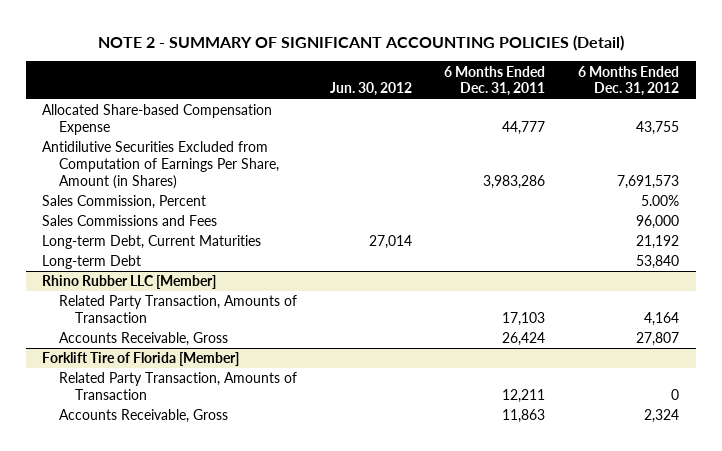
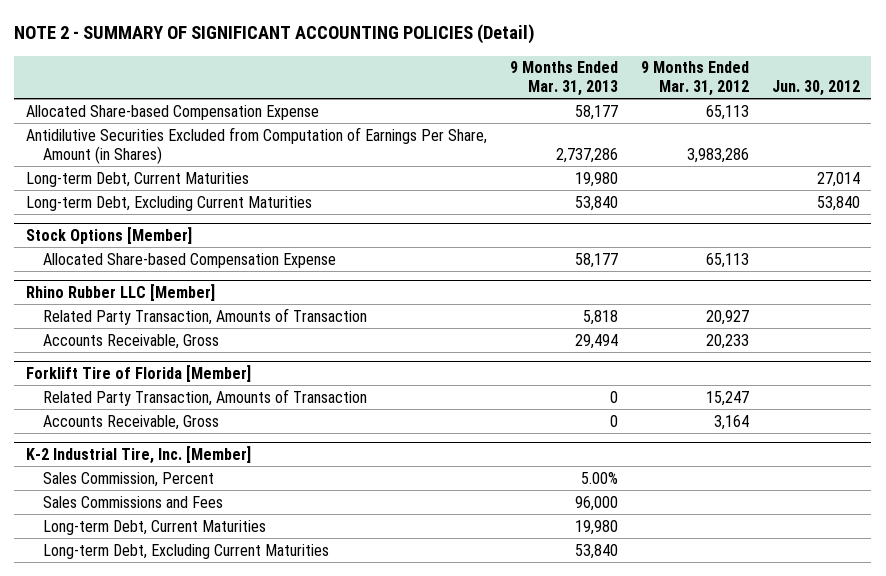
- | Jun. 30, 2012 | 6 Months Ended Dec. 31, 2011 | 6 Months Ended Dec. 31, 2012
+ | 9 Months Ended Mar. 31, 2013 | 9 Months Ended Mar. 31, 2012 | Jun. 30, 2012
- Sales Commission, Percent | | | 5.00%
- Sales Commissions and Fees | | | 96,000
- Long-term Debt | | | 53,840
+ Long-term Debt, Excluding Current Maturities | 53,840 | | 53,840
+ Stock Options [Member]
+ Allocated Share-based Compensation Expense | 58,177 | 65,113 |
+ K-2 Industrial Tire, Inc. [Member]
+ Sales Commission, Percent | 5.00% | |
+ Sales Commissions and Fees | 96,000 | |
+ Long-term Debt, Current Maturities | 19,980 | |
+ Long-term Debt, Excluding Current Maturities | 53,840 | |

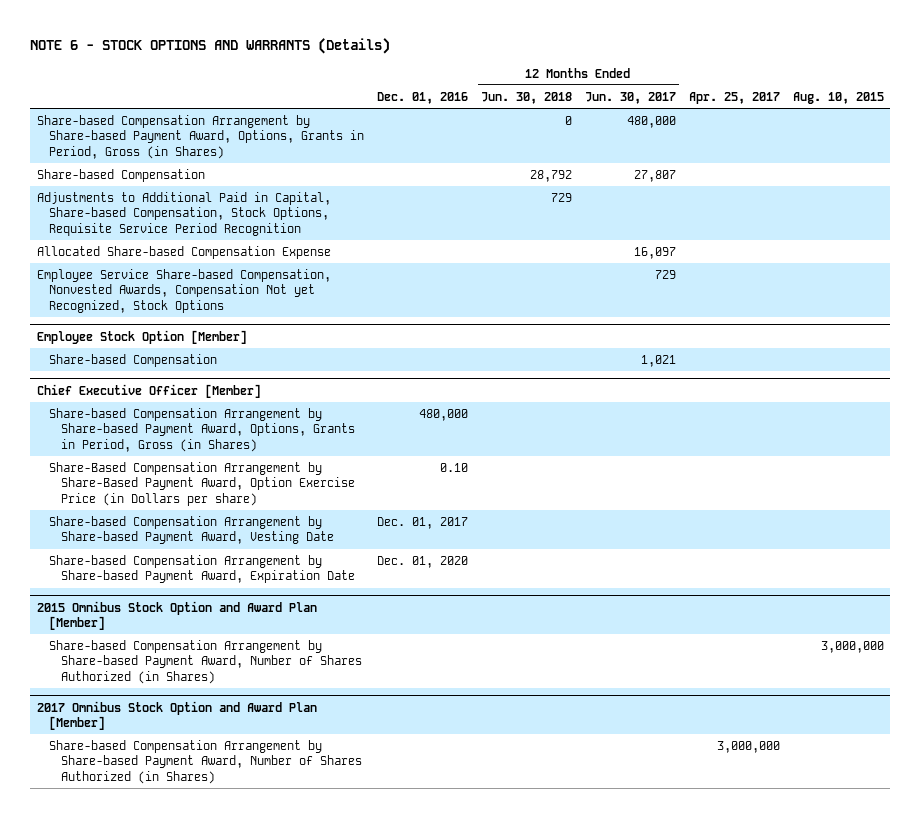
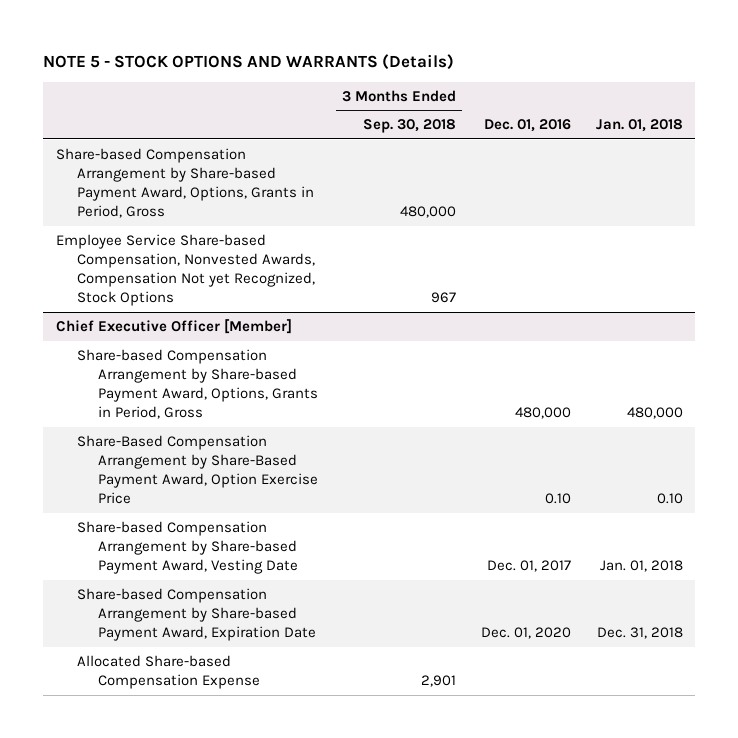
- NOTE 6 - STOCK OPTIONS AND WARRANTS (Details)
+ NOTE 5 - STOCK OPTIONS AND WARRANTS (Details)
- | Dec. 01, 2016 | 12 Months Ended Jun. 30, 2018 | 12 Months Ended Jun. 30, 2017 | Apr. 25, 2017 | Aug. 10, 2015
+ | 3 Months Ended Sep. 30, 2018 | Dec. 01, 2016 | Jan. 01, 2018
- Share-based Compensation Arrangement by Share-based Payment Award, Options, Grants in Period, Gross (in Shares) | | 0 | 480,000 | |
- Share-based Compensation | | 28,792 | 27,807 | |
- Adjustments to Additional Paid in Capital, Share-based Compensation, Stock Options, Requisite Service Period Recognition | | 729 | | |
- Allocated Share-based Compensation Expense | | | 16,097 | |
+ Share-based Compensation Arrangement by Share-based Payment Award, Options, Grants in Period, Gross | 480,000 | |
- Employee Stock Option [Member]
- Share-based Compensation | | | 1,021 | |
@ Chief Executive Officer [Member]
- Share-based Compensation Arrangement by Share-based Payment Award, Options, Grants in Period, Gross (in Shares) | 480,000 | | | |
- Share-Based Compensation Arrangement by Share-Based Payment Award, Option Exercise Price (in Dollars per share) | 0.10 | | | |
+ Share-based Compensation Arrangement by Share-based Payment Award, Options, Grants in Period, Gross | | 480,000 | 480,000
+ Share-Based Compensation Arrangement by Share-Based Payment Award, Option Exercise Price | | 0.10 | 0.10
- 2015 Omnibus Stock Option and Award Plan [Member]
- Share-based Compensation Arrangement by Share-based Payment Award, Number of Shares Authorized (in Shares) | | | | | 3,000,000
- 2017 Omnibus Stock Option and Award Plan [Member]
- Share-based Compensation Arrangement by Share-based Payment Award, Number of Shares Authorized (in Shares) | | | | 3,000,000 |
@ Chief Executive Officer [Member]
+ Allocated Share-based Compensation Expense | 2,901 | |

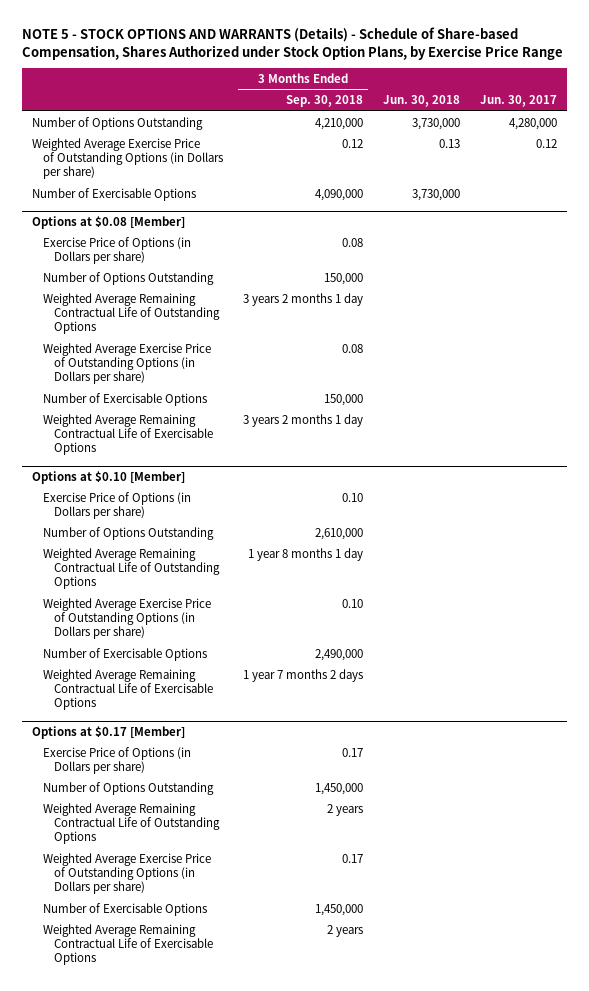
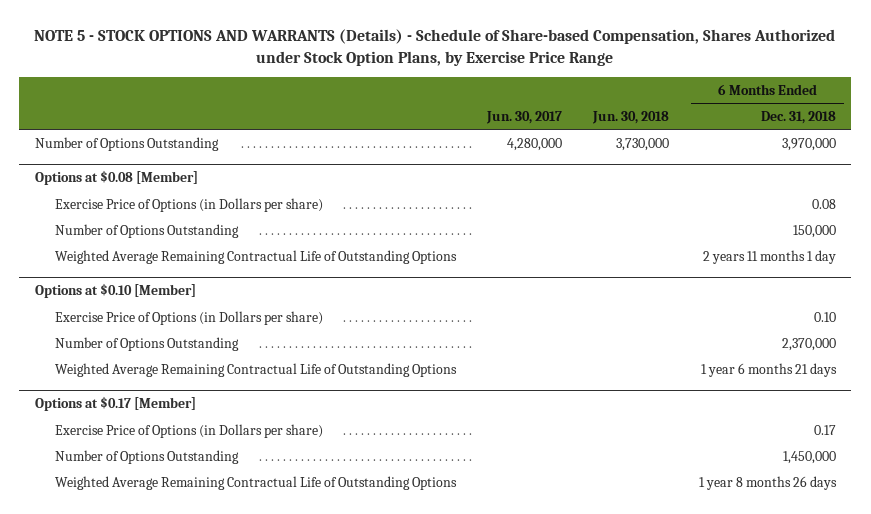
- | 3 Months Ended Sep. 30, 2018 | Jun. 30, 2018 | Jun. 30, 2017
+ | Jun. 30, 2017 | Jun. 30, 2018 | 6 Months Ended Dec. 31, 2018
- Weighted Average Exercise Price of Outstanding Options (in Dollars per share) | 0.12 | 0.13 | 0.12
- Number of Exercisable Options | 4,090,000 | 3,730,000 |
@ Options at $0.08 [Member]
- Weighted Average Exercise Price of Outstanding Options (in Dollars per share) | 0.08 | |
- Number of Exercisable Options | 150,000 | |
- Weighted Average Remaining Contractual Life of Exercisable Options | 3 years 2 months 1 day | |
@ Options at $0.10 [Member]
- Weighted Average Exercise Price of Outstanding Options (in Dollars per share) | 0.10 | |
- Number of Exercisable Options | 2,490,000 | |
- Weighted Average Remaining Contractual Life of Exercisable Options | 1 year 7 months 2 days | |
@ Options at $0.17 [Member]
- Weighted Average Exercise Price of Outstanding Options (in Dollars per share) | 0.17 | |
- Number of Exercisable Options | 1,450,000 | |
- Weighted Average Remaining Contractual Life of Exercisable Options | 2 years | |

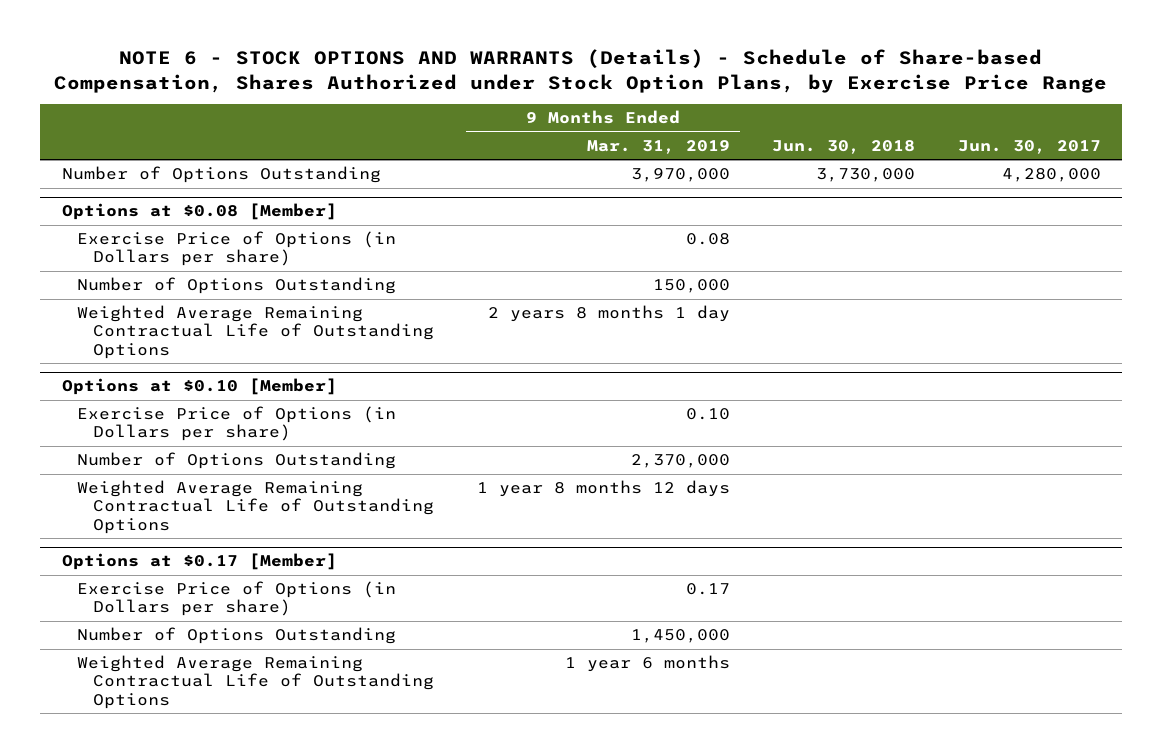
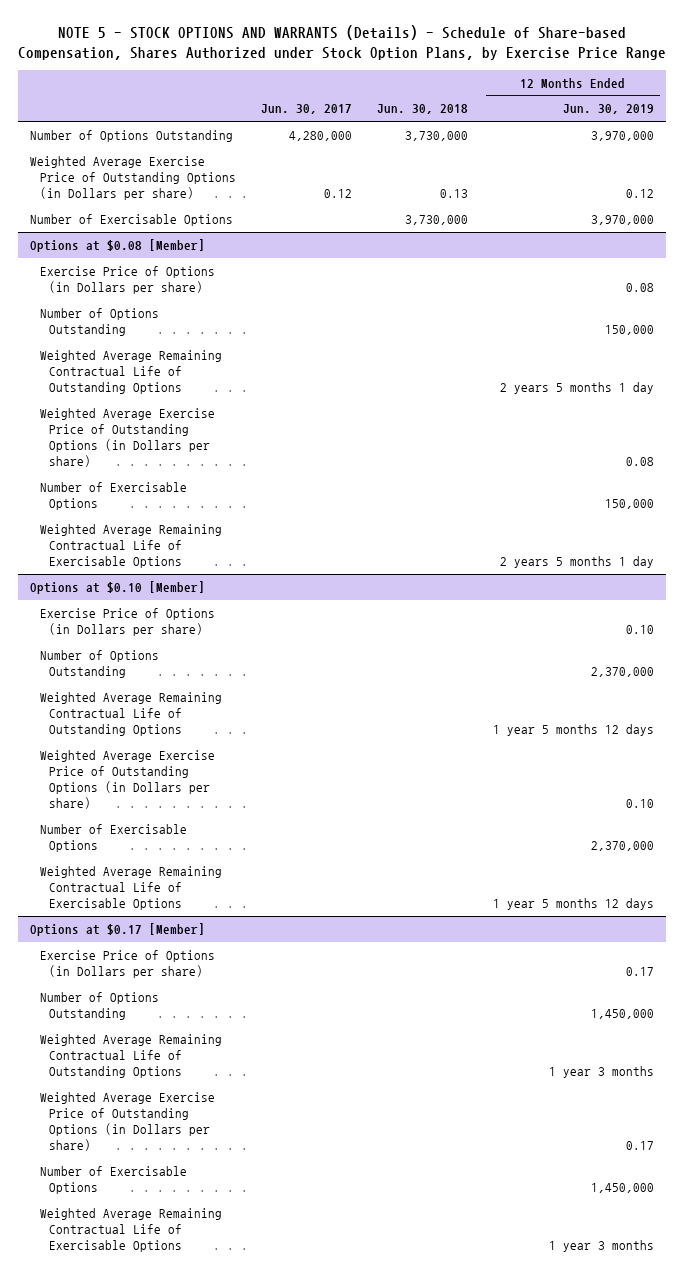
- NOTE 6 - STOCK OPTIONS AND WARRANTS (Details) - Schedule of Share-based Compensation, Shares Authorized under Stock Option Plans, by Exercise Price Range
+ NOTE 5 - STOCK OPTIONS AND WARRANTS (Details) - Schedule of Share-based Compensation, Shares Authorized under Stock Option Plans, by Exercise Price Range
- | 9 Months Ended Mar. 31, 2019 | Jun. 30, 2018 | Jun. 30, 2017
+ | Jun. 30, 2017 | Jun. 30, 2018 | 12 Months Ended Jun. 30, 2019
+ Weighted Average Exercise Price of Outstanding Options (in Dollars per share) | 0.12 | 0.13 | 0.12
+ Number of Exercisable Options | | 3,730,000 | 3,970,000
@ Options at $0.08 [Member]
+ Weighted Average Exercise Price of Outstanding Options (in Dollars per share) | | | 0.08
+ Number of Exercisable Options | | | 150,000
+ Weighted Average Remaining Contractual Life of Exercisable Options | | | 2 years 5 months 1 day
@ Options at $0.10 [Member]
+ Weighted Average Exercise Price of Outstanding Options (in Dollars per share) | | | 0.10
+ Number of Exercisable Options | | | 2,370,000
+ Weighted Average Remaining Contractual Life of Exercisable Options | | | 1 year 5 months 12 days
@ Options at $0.17 [Member]
+ Weighted Average Exercise Price of Outstanding Options (in Dollars per share) | | | 0.17
+ Number of Exercisable Options | | | 1,450,000
+ Weighted Average Remaining Contractual Life of Exercisable Options | | | 1 year 3 months

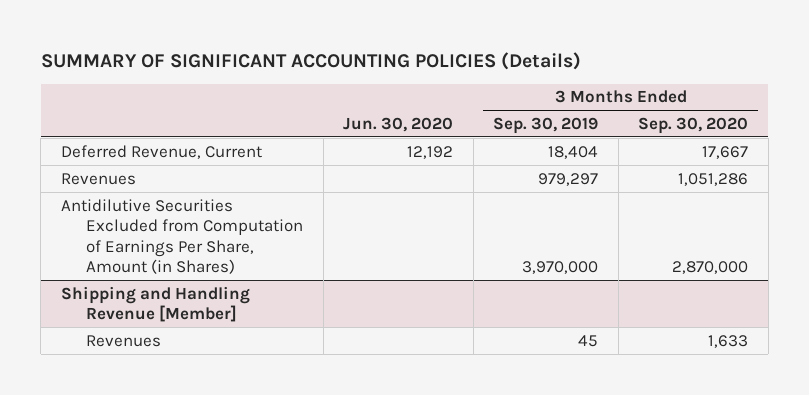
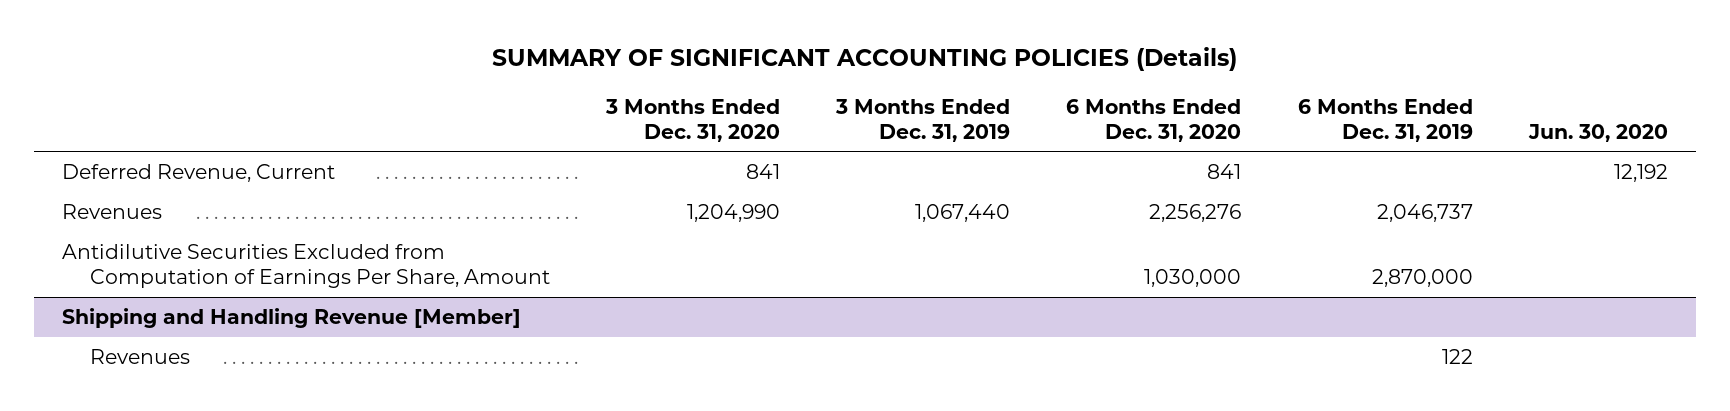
- | Jun. 30, 2020 | 3 Months Ended Sep. 30, 2019 | 3 Months Ended Sep. 30, 2020
+ | 3 Months Ended Dec. 31, 2020 | 3 Months Ended Dec. 31, 2019 | 6 Months Ended Dec. 31, 2020 | 6 Months Ended Dec. 31, 2019 | Jun. 30, 2020
- Antidilutive Securities Excluded from Computation of Earnings Per Share, Amount (in Shares) | | 3,970,000 | 2,870,000
+ Antidilutive Securities Excluded from Computation of Earnings Per Share, Amount | | | 1,030,000 | 2,870,000 |

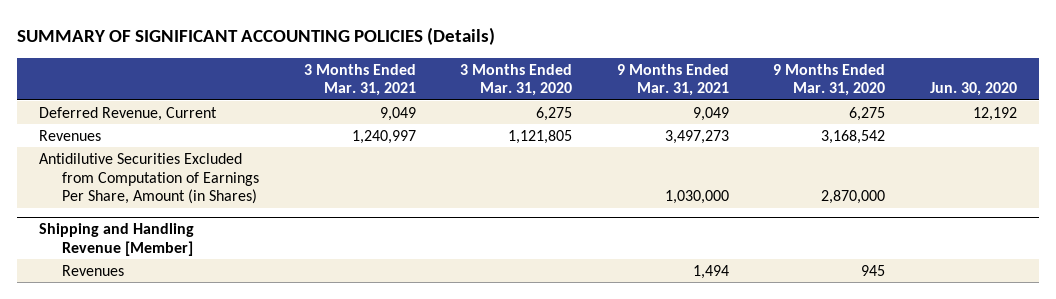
- | 3 Months Ended Dec. 31, 2020 | 3 Months Ended Dec. 31, 2019 | 6 Months Ended Dec. 31, 2020 | 6 Months Ended Dec. 31, 2019 | Jun. 30, 2020
+ | 3 Months Ended Mar. 31, 2021 | 3 Months Ended Mar. 31, 2020 | 9 Months Ended Mar. 31, 2021 | 9 Months Ended Mar. 31, 2020 | Jun. 30, 2020
- Antidilutive Securities Excluded from Computation of Earnings Per Share, Amount | | | 1,030,000 | 2,870,000 |
+ Antidilutive Securities Excluded from Computation of Earnings Per Share, Amount (in Shares) | | | 1,030,000 | 2,870,000 |

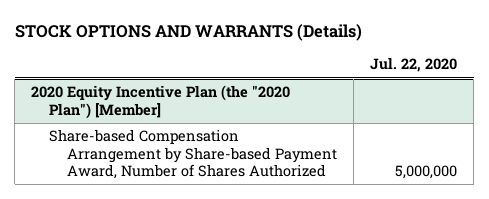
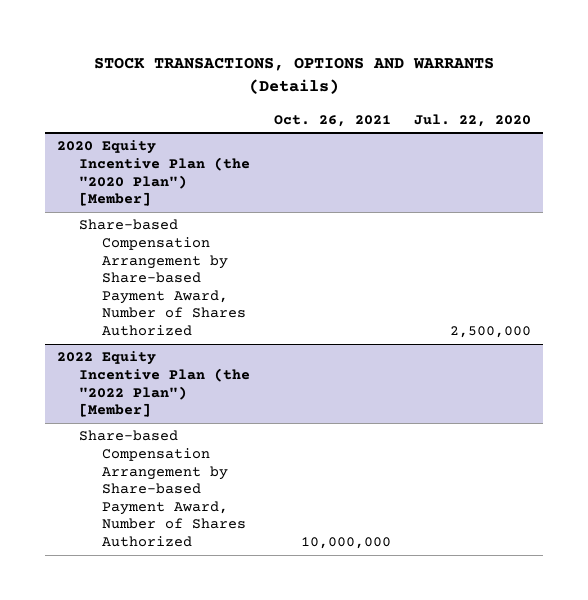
- STOCK OPTIONS AND WARRANTS (Details)
+ STOCK TRANSACTIONS, OPTIONS AND WARRANTS (Details)
- | Jul. 22, 2020
+ | Oct. 26, 2021 | Jul. 22, 2020
@ 2020 Equity Incentive Plan (the "2020 Plan") [Member]
- Share-based Compensation Arrangement by Share-based Payment Award, Number of Shares Authorized | 5,000,000
+ Share-based Compensation Arrangement by Share-based Payment Award, Number of Shares Authorized | | 2,500,000
+ 2022 Equity Incentive Plan (the "2022 Plan") [Member]
+ Share-based Compensation Arrangement by Share-based Payment Award, Number of Shares Authorized | 10,000,000 |

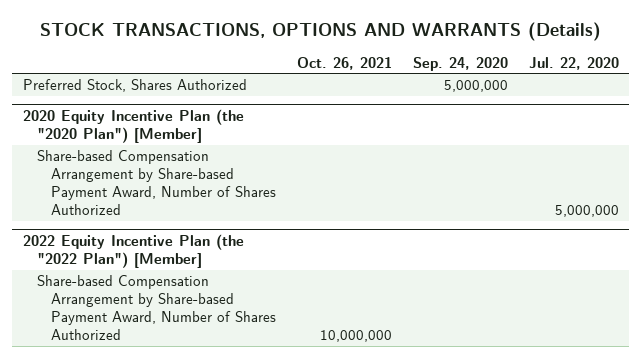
- | Oct. 26, 2021 | Jul. 22, 2020
+ | Oct. 26, 2021 | Sep. 24, 2020 | Jul. 22, 2020
+ Preferred Stock, Shares Authorized | | 5,000,000 |
@ 2020 Equity Incentive Plan (the "2020 Plan") [Member]
- Share-based Compensation Arrangement by Share-based Payment Award, Number of Shares Authorized | | 2,500,000
+ Share-based Compensation Arrangement by Share-based Payment Award, Number of Shares Authorized | | | 5,000,000

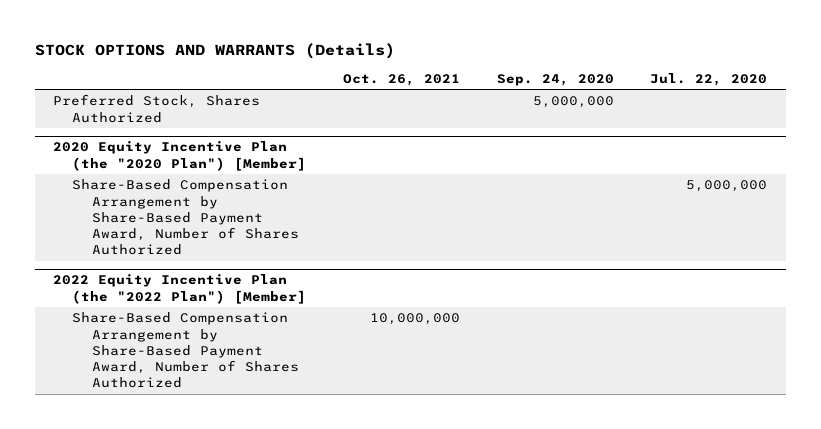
- STOCK TRANSACTIONS, OPTIONS AND WARRANTS (Details)
+ STOCK OPTIONS AND WARRANTS (Details)
@ 2020 Equity Incentive Plan (the "2020 Plan") [Member]
- Share-based Compensation Arrangement by Share-based Payment Award, Number of Shares Authorized | | | 5,000,000
+ Share-Based Compensation Arrangement by Share-Based Payment Award, Number of Shares Authorized | | | 5,000,000
@ 2022 Equity Incentive Plan (the "2022 Plan") [Member]
- Share-based Compensation Arrangement by Share-based Payment Award, Number of Shares Authorized | 10,000,000 | |
+ Share-Based Compensation Arrangement by Share-Based Payment Award, Number of Shares Authorized | 10,000,000 | |

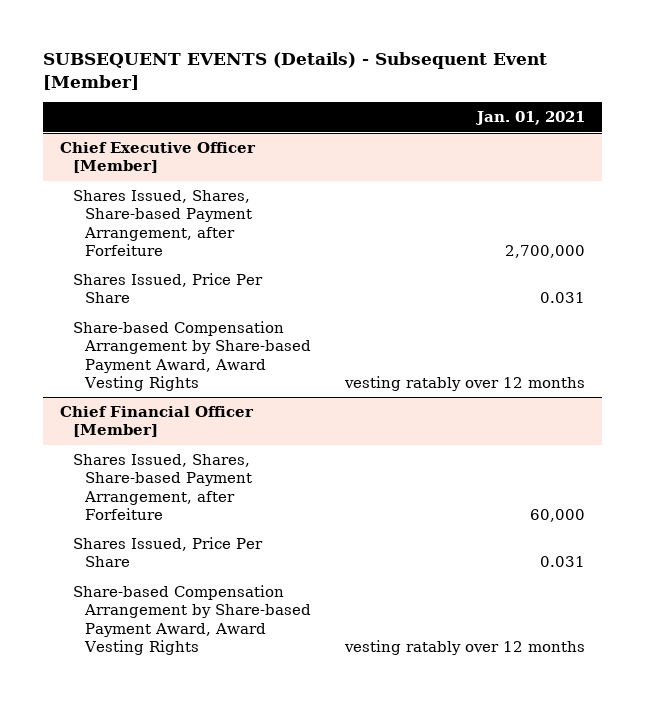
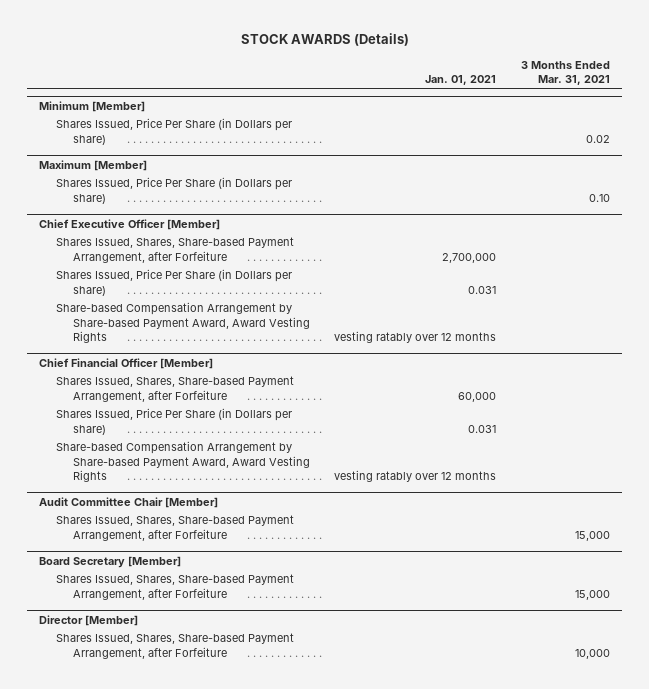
- SUBSEQUENT EVENTS (Details) - Subsequent Event [Member]
+ STOCK AWARDS (Details)
- | Jan. 01, 2021
+ | Jan. 01, 2021 | 3 Months Ended Mar. 31, 2021
+ Minimum [Member]
+ Shares Issued, Price Per Share (in Dollars per share) | | 0.02
+ Maximum [Member]
+ Shares Issued, Price Per Share (in Dollars per share) | | 0.10
@ Chief Executive Officer [Member]
- Shares Issued, Price Per Share | 0.031
+ Shares Issued, Price Per Share (in Dollars per share) | 0.031 |
@ Chief Financial Officer [Member]
- Shares Issued, Price Per Share | 0.031
+ Shares Issued, Price Per Share (in Dollars per share) | 0.031 |
+ Audit Committee Chair [Member]
+ Shares Issued, Shares, Share-based Payment Arrangement, after Forfeiture | | 15,000
+ Board Secretary [Member]
+ Shares Issued, Shares, Share-based Payment Arrangement, after Forfeiture | | 15,000
+ Director [Member]
+ Shares Issued, Shares, Share-based Payment Arrangement, after Forfeiture | | 10,000

